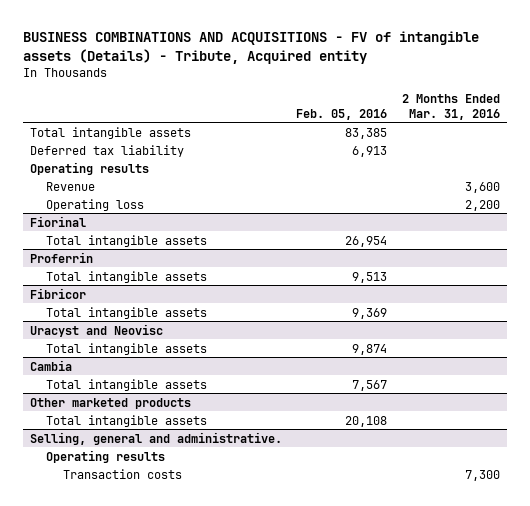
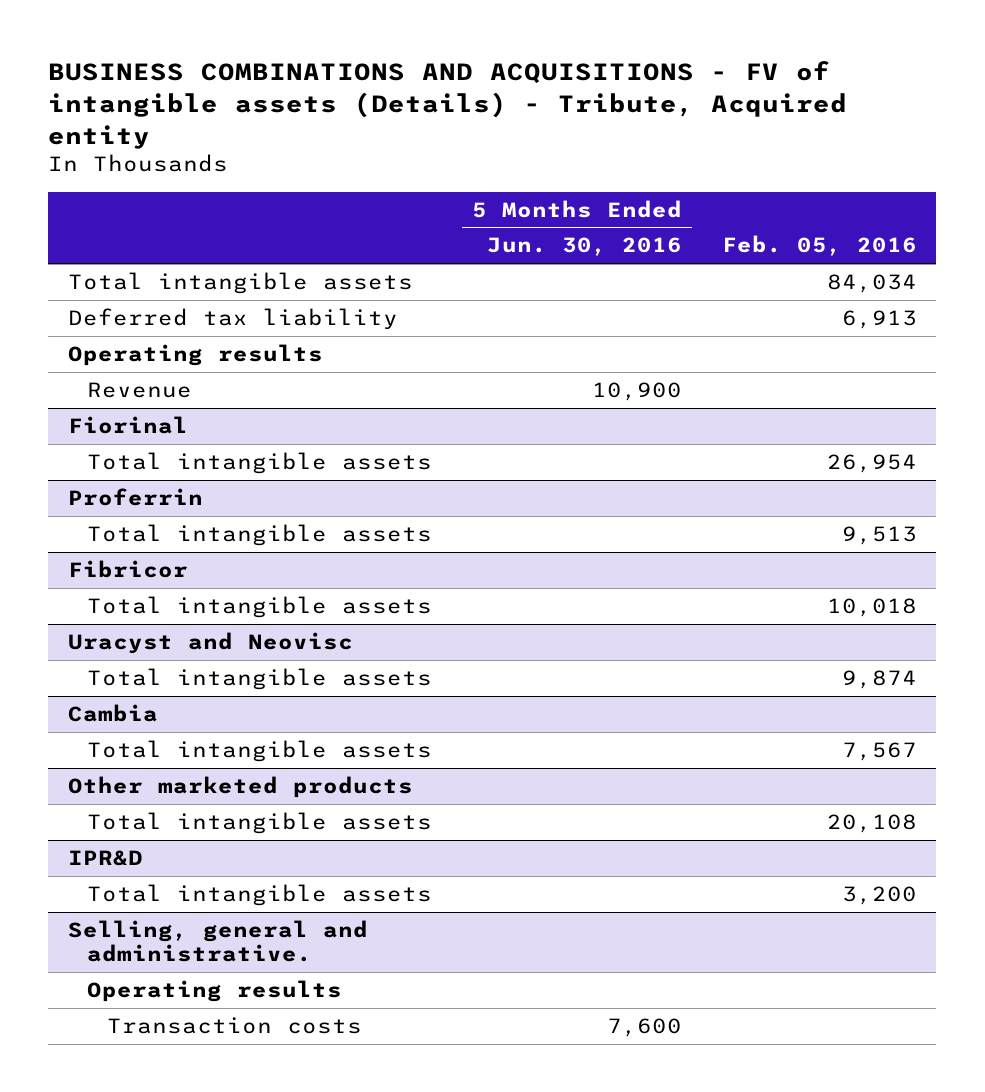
- | Feb. 05, 2016 | 2 Months Ended Mar. 31, 2016
+ | 5 Months Ended Jun. 30, 2016 | Feb. 05, 2016
- Total intangible assets | 83,385 |
+ Total intangible assets | | 84,034
- Operating loss | | 2,200
@ Fibricor
- Total intangible assets | 9,369 |
+ Total intangible assets | | 10,018
+ IPR&D
+ Total intangible assets | | 3,200

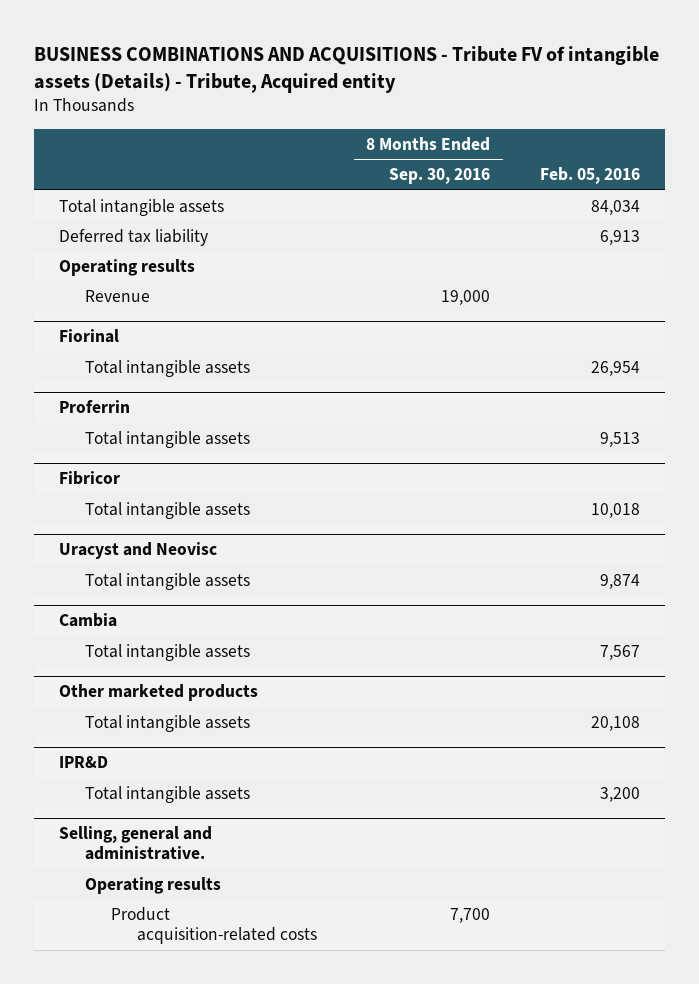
- BUSINESS COMBINATIONS AND ACQUISITIONS - FV of intangible assets (Details) - Tribute, Acquired entity
+ BUSINESS COMBINATIONS AND ACQUISITIONS - Tribute FV of intangible assets (Details) - Tribute, Acquired entity
- | 5 Months Ended Jun. 30, 2016 | Feb. 05, 2016
+ | 8 Months Ended Sep. 30, 2016 | Feb. 05, 2016
@ Selling, general and administrative.
- Transaction costs | 7,600 |
+ Product acquisition-related costs | 7,700 |

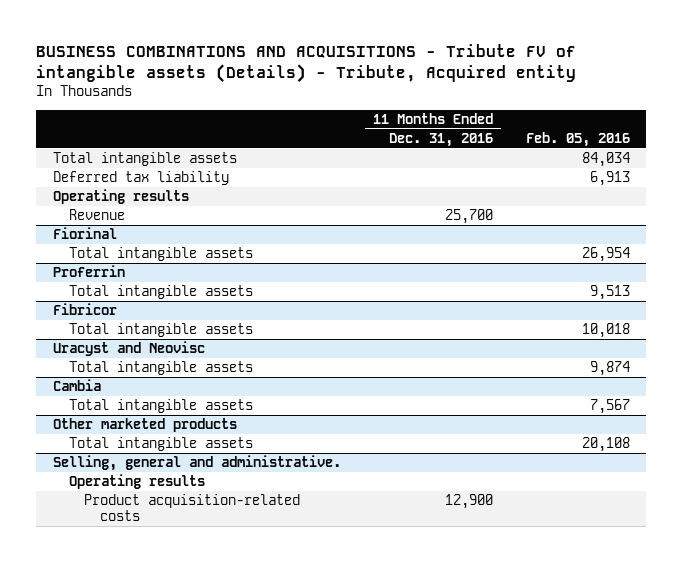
- | 8 Months Ended Sep. 30, 2016 | Feb. 05, 2016
+ | 11 Months Ended Dec. 31, 2016 | Feb. 05, 2016
- IPR&D
- Total intangible assets | | 3,200

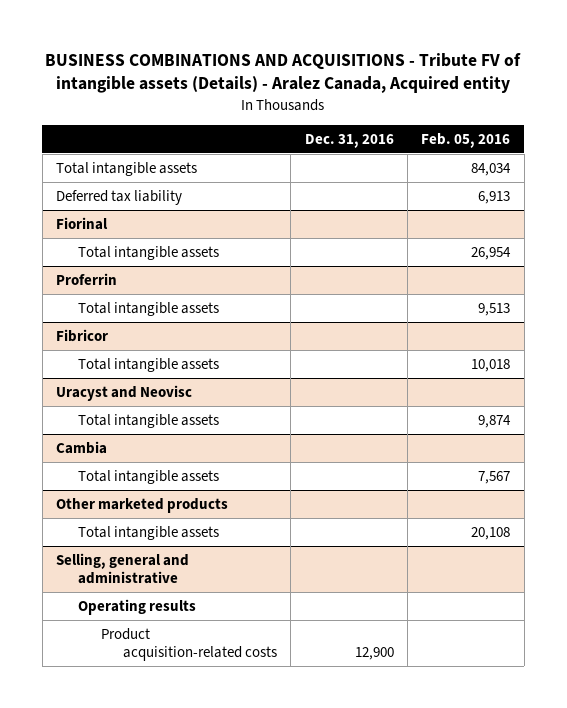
- BUSINESS COMBINATIONS AND ACQUISITIONS - Tribute FV of intangible assets (Details) - Tribute, Acquired entity
+ BUSINESS COMBINATIONS AND ACQUISITIONS - Tribute FV of intangible assets (Details) - Aralez Canada, Acquired entity
- | 11 Months Ended Dec. 31, 2016 | Feb. 05, 2016
+ | Dec. 31, 2016 | Feb. 05, 2016
- Operating results
- Revenue | 25,700 |
- Selling, general and administrative.
+ Selling, general and administrative

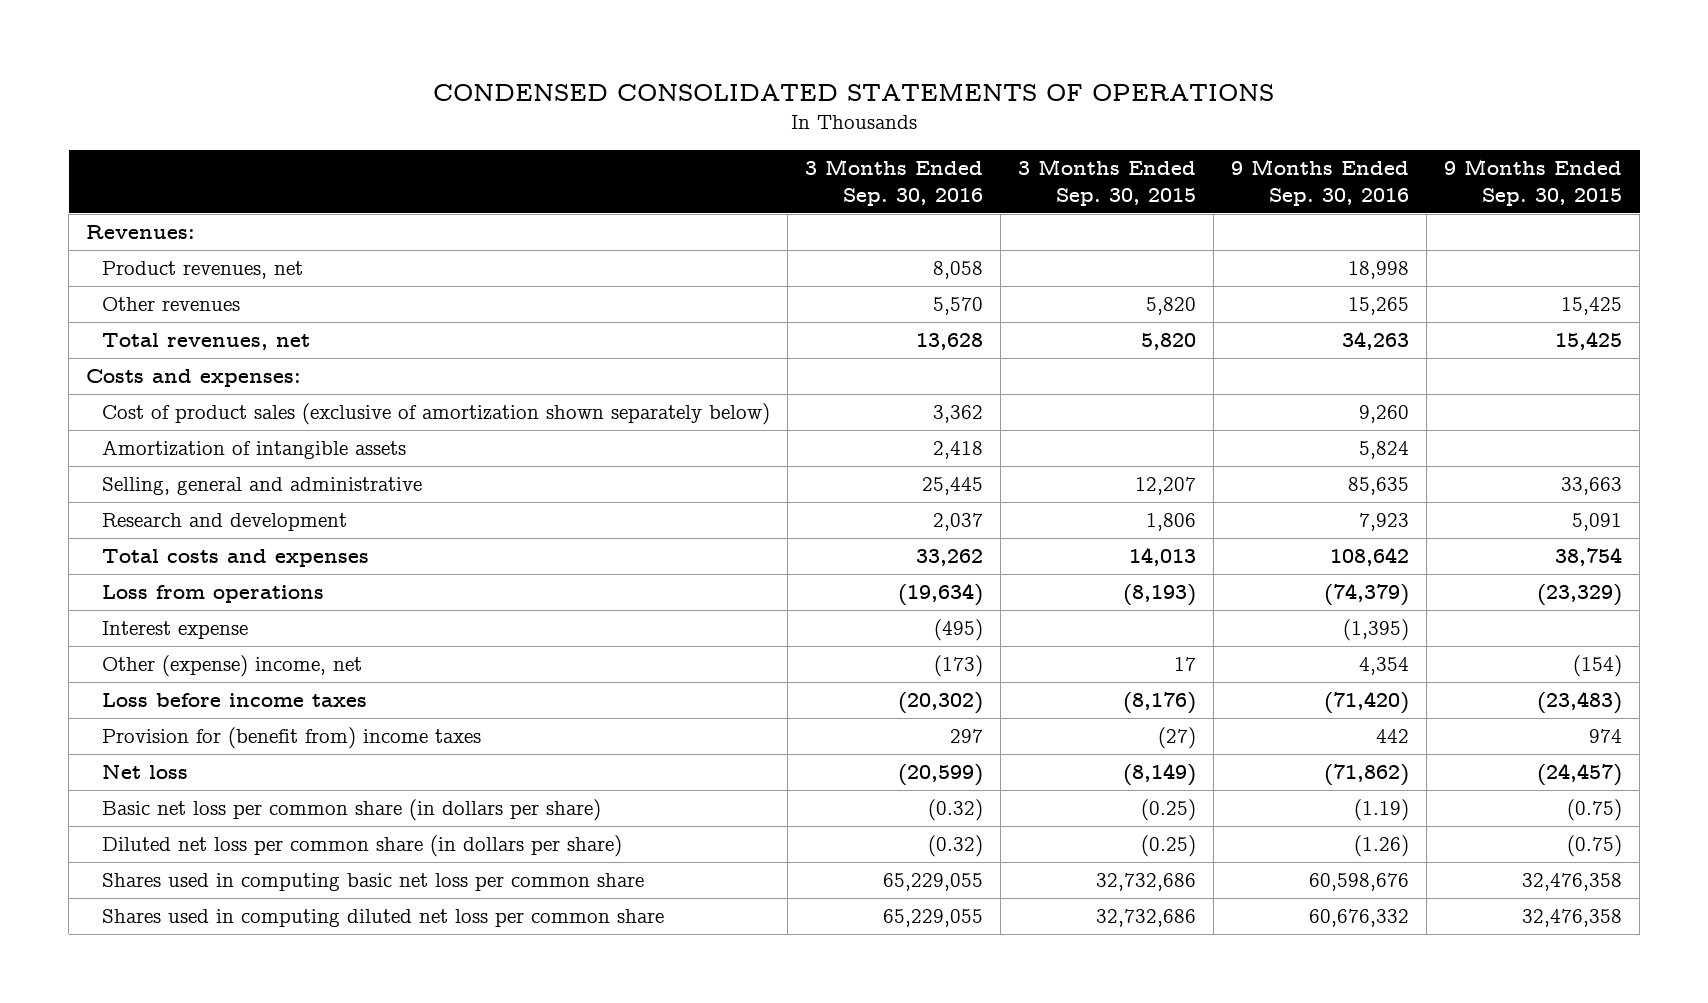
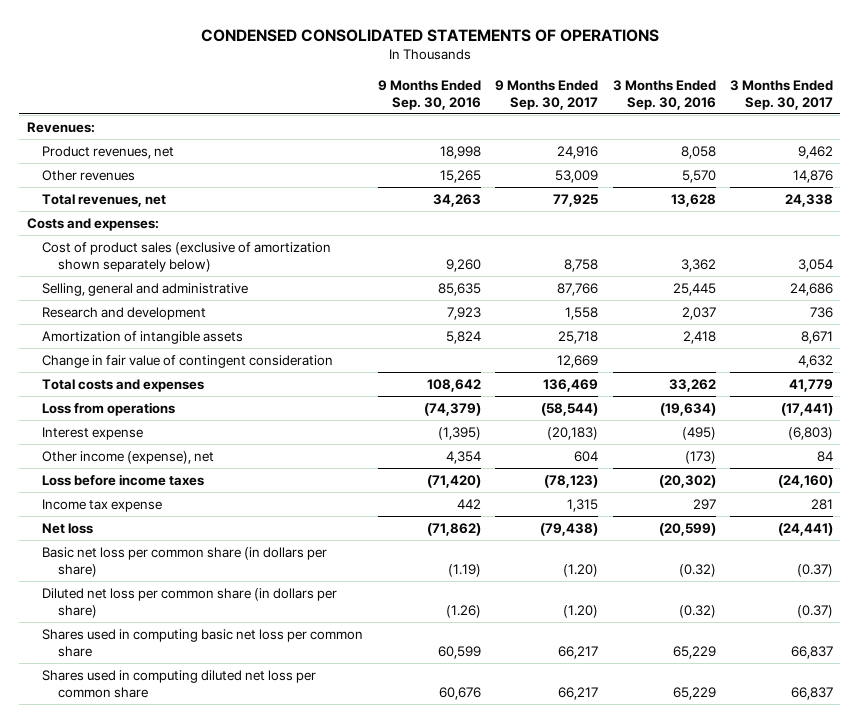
- | 3 Months Ended Sep. 30, 2016 | 3 Months Ended Sep. 30, 2015 | 9 Months Ended Sep. 30, 2016 | 9 Months Ended Sep. 30, 2015
+ | 9 Months Ended Sep. 30, 2016 | 9 Months Ended Sep. 30, 2017 | 3 Months Ended Sep. 30, 2016 | 3 Months Ended Sep. 30, 2017
moved down: Amortization of intangible assets | 5,824 | 25,718 | 2,418 | 8,671
+ Change in fair value of contingent consideration | | 12,669 | | 4,632
- Other (expense) income, net | (173) | 17 | 4,354 | (154)
+ Other income (expense), net | 4,354 | 604 | (173) | 84
- Provision for (benefit from) income taxes | 297 | (27) | 442 | 974
+ Income tax expense | 442 | 1,315 | 297 | 281
- Shares used in computing basic net loss per common share | 65,229,055 | 32,732,686 | 60,598,676 | 32,476,358
- Shares used in computing diluted net loss per common share | 65,229,055 | 32,732,686 | 60,676,332 | 32,476,358
+ Shares used in computing basic net loss per common share | 60,599 | 66,217 | 65,229 | 66,837
+ Shares used in computing diluted net loss per common share | 60,676 | 66,217 | 65,229 | 66,837

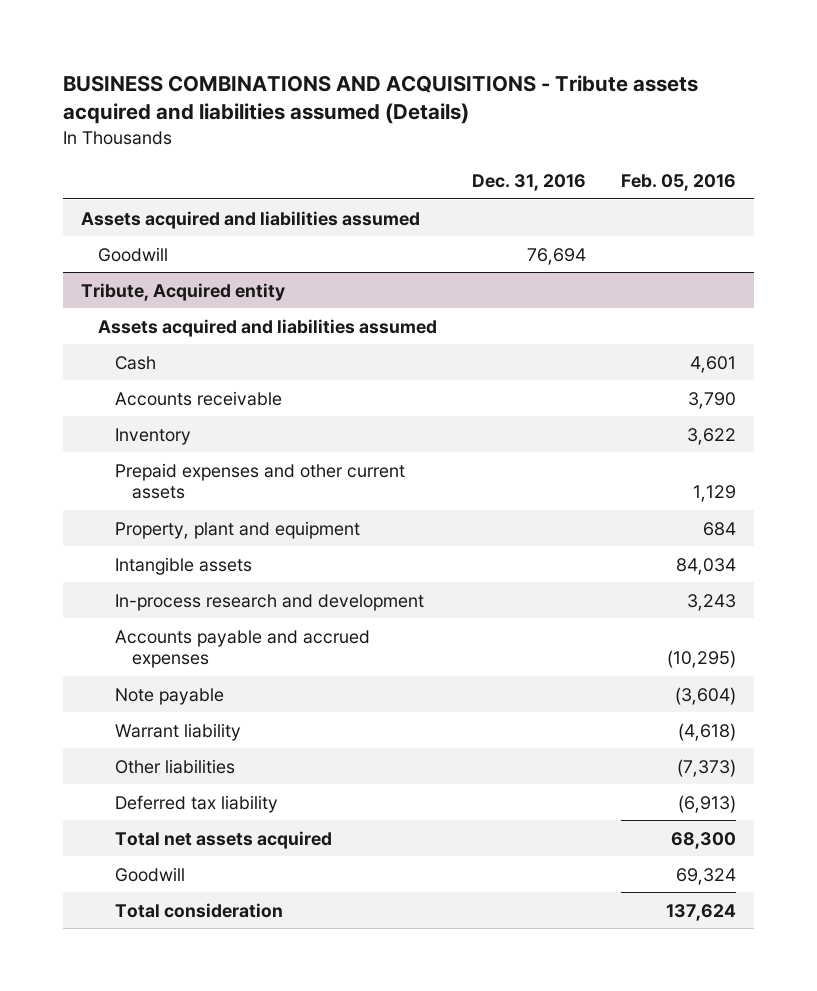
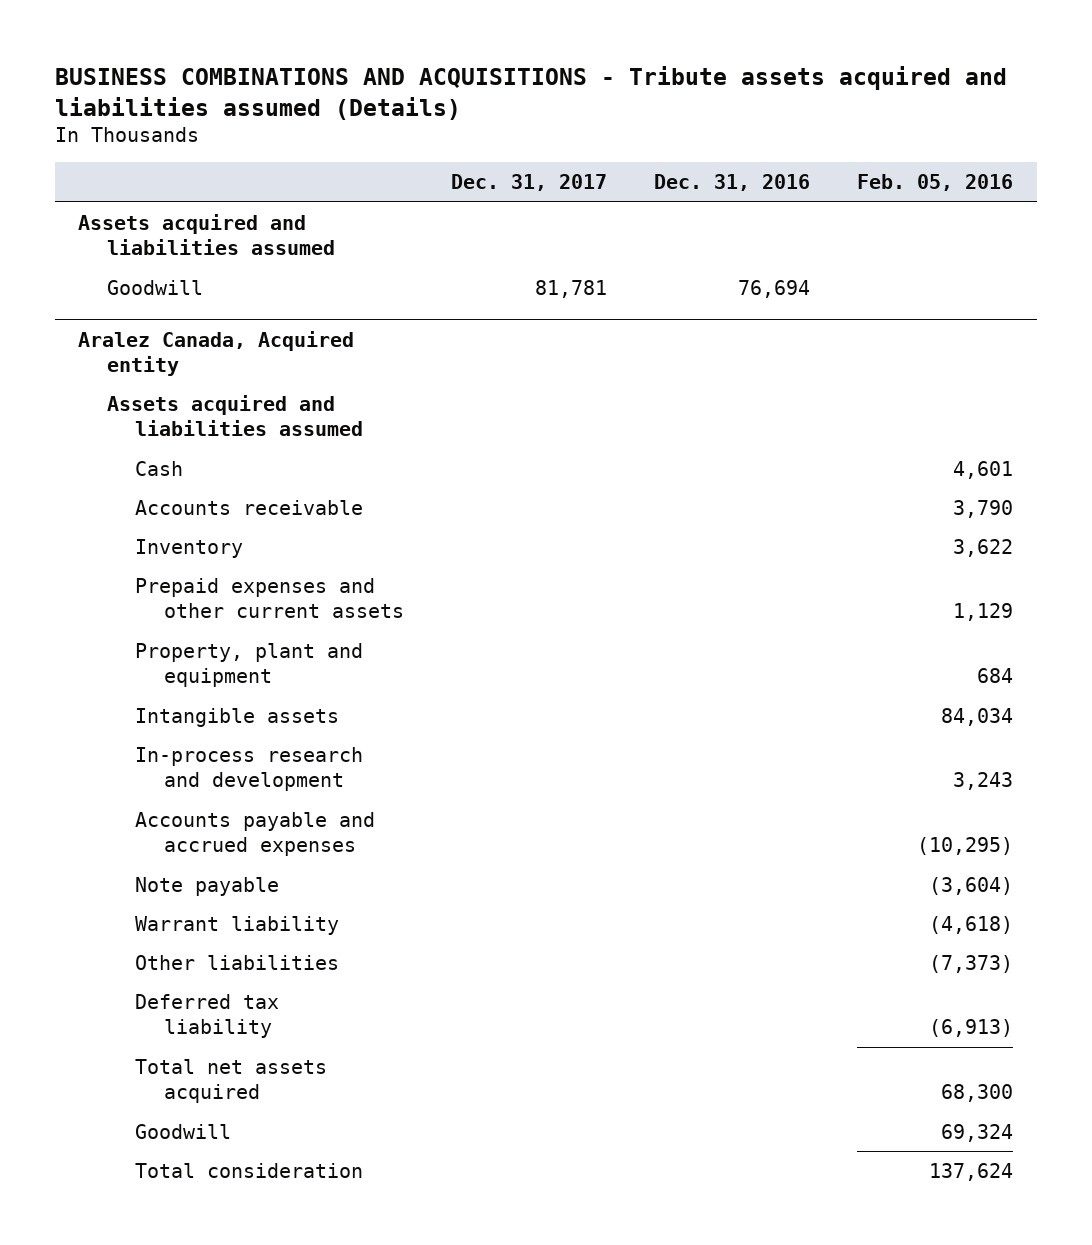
- | Dec. 31, 2016 | Feb. 05, 2016
+ | Dec. 31, 2017 | Dec. 31, 2016 | Feb. 05, 2016
- Tribute, Acquired entity
+ Aralez Canada, Acquired entity

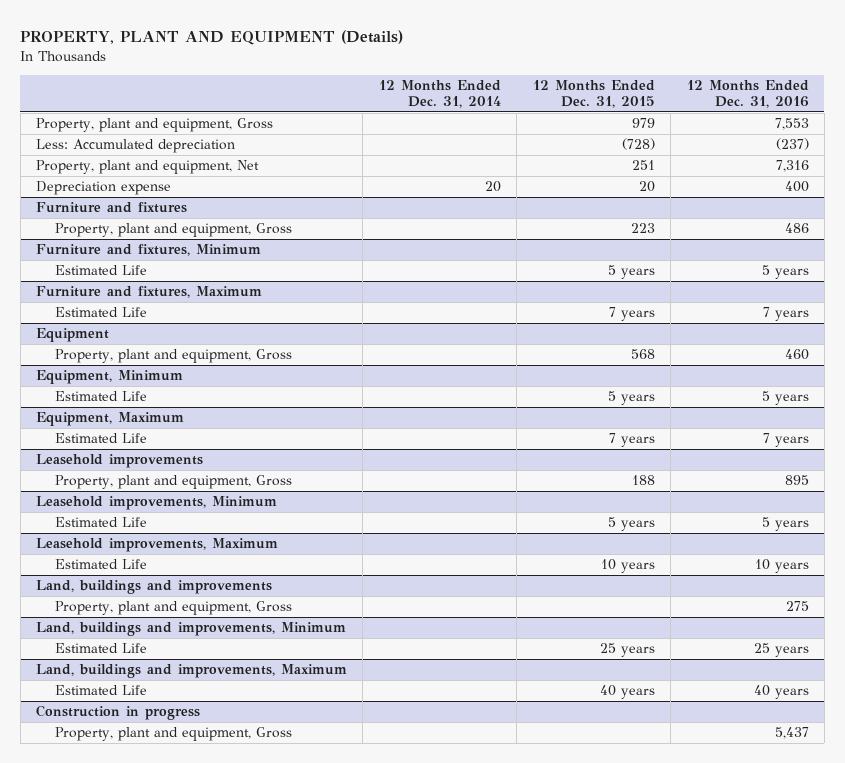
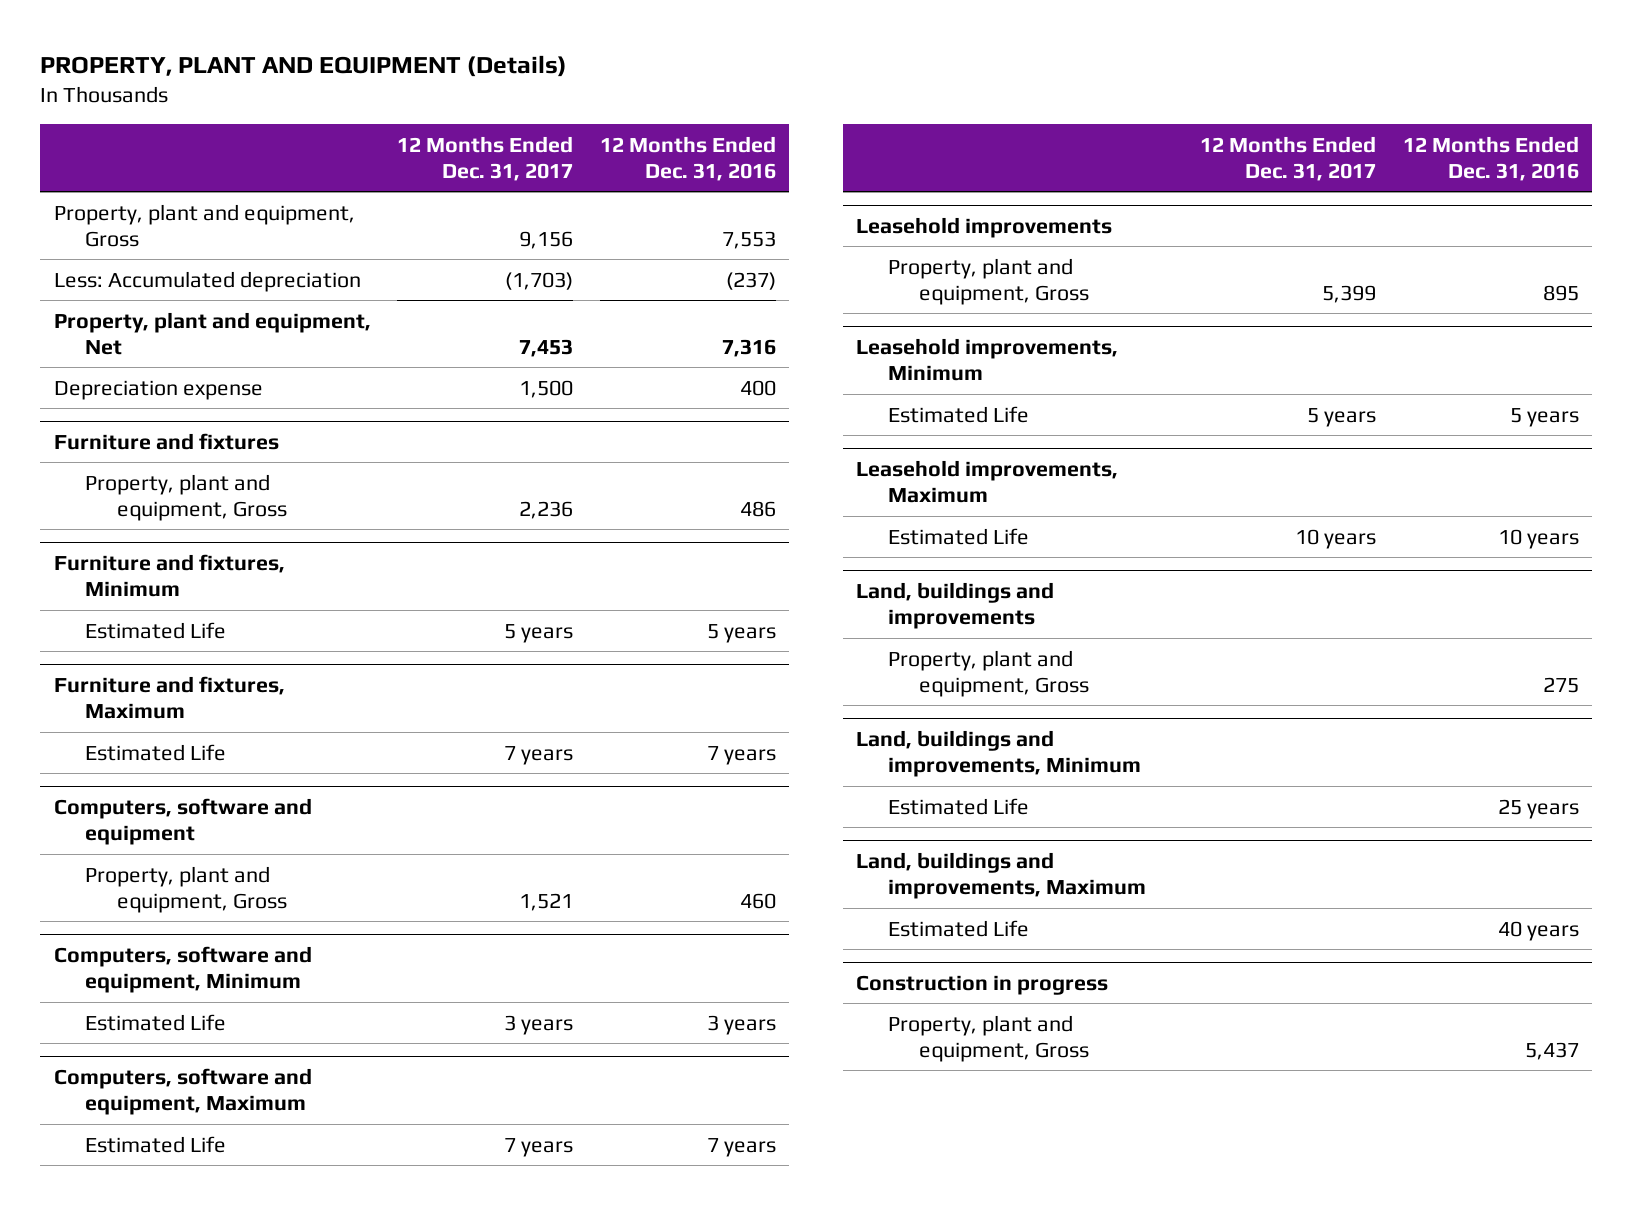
- | 12 Months Ended Dec. 31, 2014 | 12 Months Ended Dec. 31, 2015 | 12 Months Ended Dec. 31, 2016
+ | 12 Months Ended Dec. 31, 2017 | 12 Months Ended Dec. 31, 2016
- Equipment
+ Computers, software and equipment
- Equipment, Minimum
- Estimated Life | | 5 years | 5 years
- Equipment, Maximum
+ Computers, software and equipment, Minimum
+ Estimated Life | 3 years | 3 years
+ Computers, software and equipment, Maximum

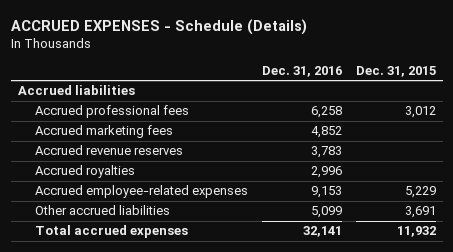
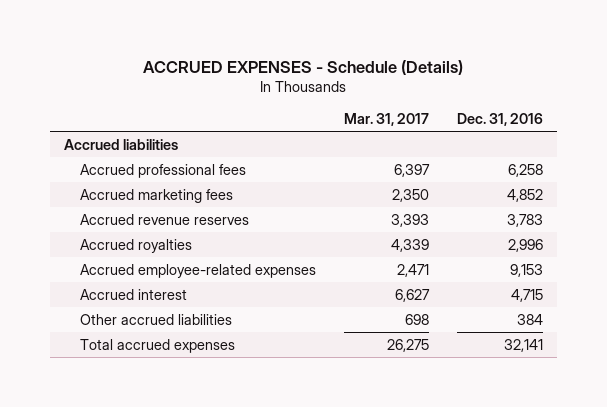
- | Dec. 31, 2016 | Dec. 31, 2015
+ | Mar. 31, 2017 | Dec. 31, 2016
- Other accrued liabilities | 5,099 | 3,691
+ Accrued interest | 6,627 | 4,715
+ Other accrued liabilities | 698 | 384

